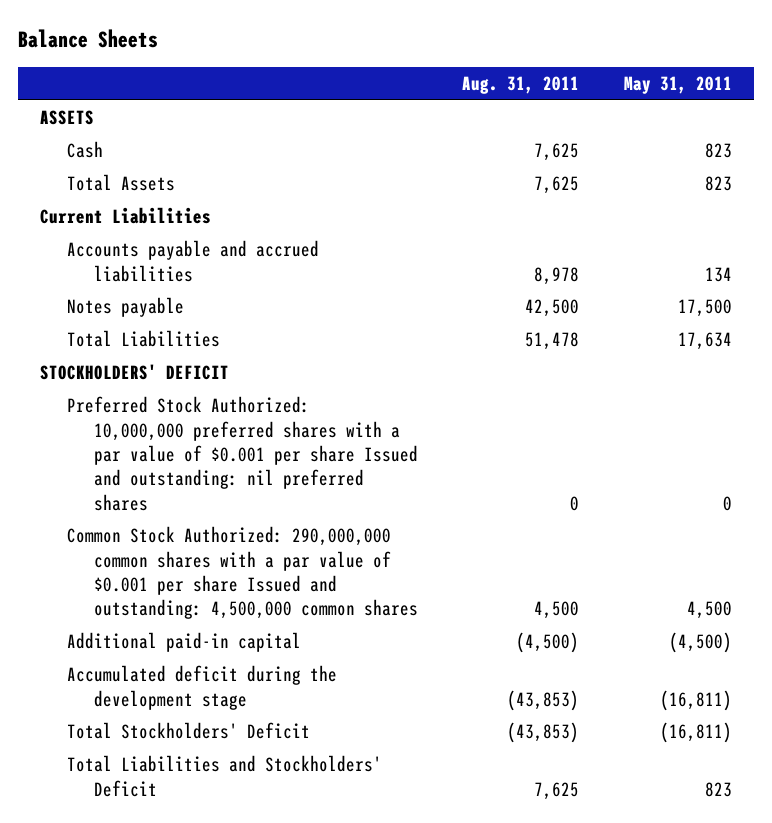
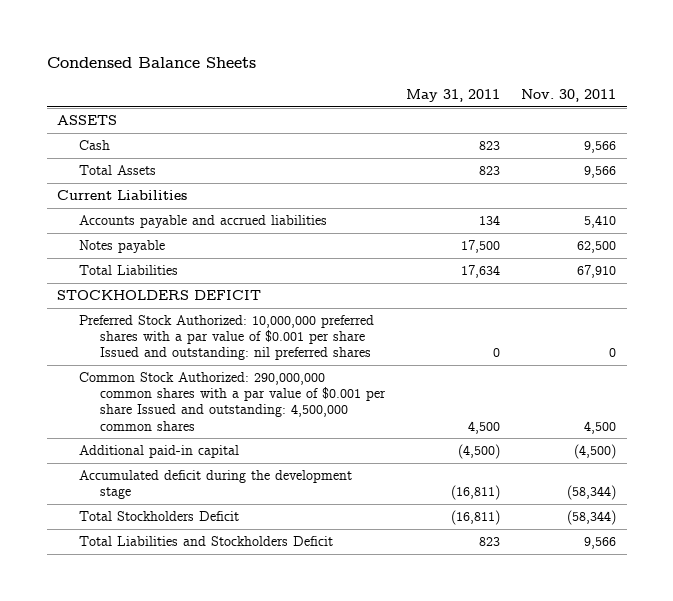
- Balance Sheets
+ Condensed Balance Sheets
- | Aug. 31, 2011 | May 31, 2011
+ | May 31, 2011 | Nov. 30, 2011
- STOCKHOLDERS' DEFICIT
+ STOCKHOLDERS DEFICIT
- Total Stockholders' Deficit | (43,853) | (16,811)
- Total Liabilities and Stockholders' Deficit | 7,625 | 823
+ Total Stockholders Deficit | (16,811) | (58,344)
+ Total Liabilities and Stockholders Deficit | 823 | 9,566

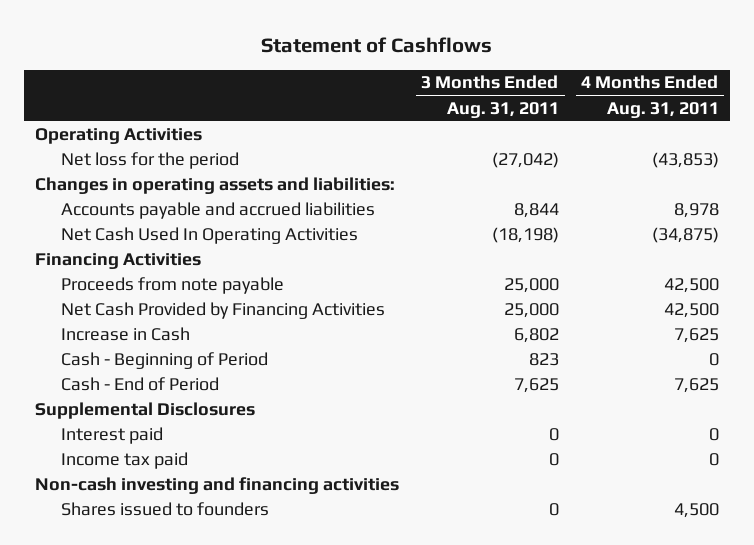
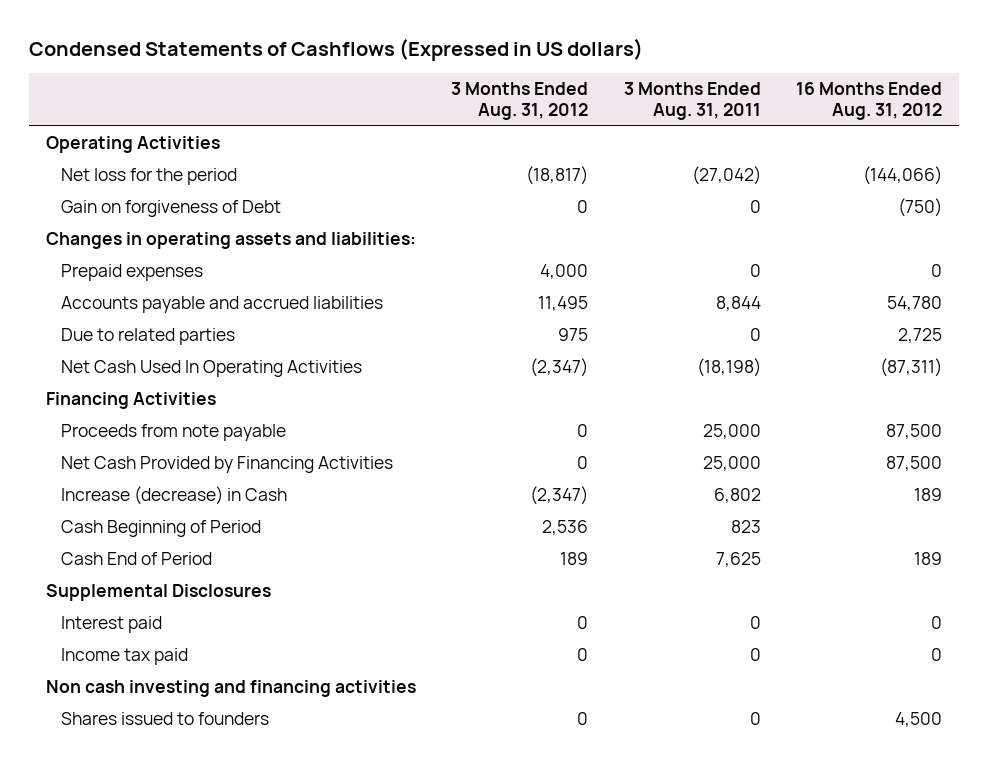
- Statement of Cashflows
+ Condensed Statements of Cashflows (Expressed in US dollars)
- | 3 Months Ended Aug. 31, 2011 | 4 Months Ended Aug. 31, 2011
+ | 3 Months Ended Aug. 31, 2012 | 3 Months Ended Aug. 31, 2011 | 16 Months Ended Aug. 31, 2012
+ Gain on forgiveness of Debt | 0 | 0 | (750)
+ Prepaid expenses | 4,000 | 0 | 0
+ Due to related parties | 975 | 0 | 2,725
- Increase in Cash | 6,802 | 7,625
- Cash - Beginning of Period | 823 | 0
- Cash - End of Period | 7,625 | 7,625
+ Increase (decrease) in Cash | (2,347) | 6,802 | 189
+ Cash Beginning of Period | 2,536 | 823 |
+ Cash End of Period | 189 | 7,625 | 189
- Non-cash investing and financing activities
+ Non cash investing and financing activities

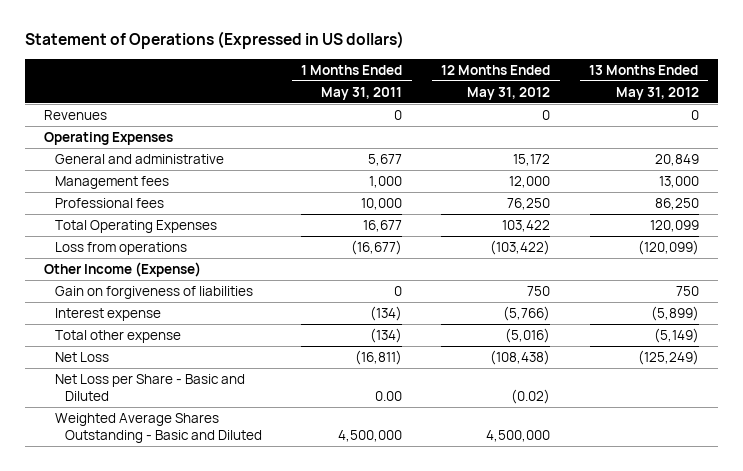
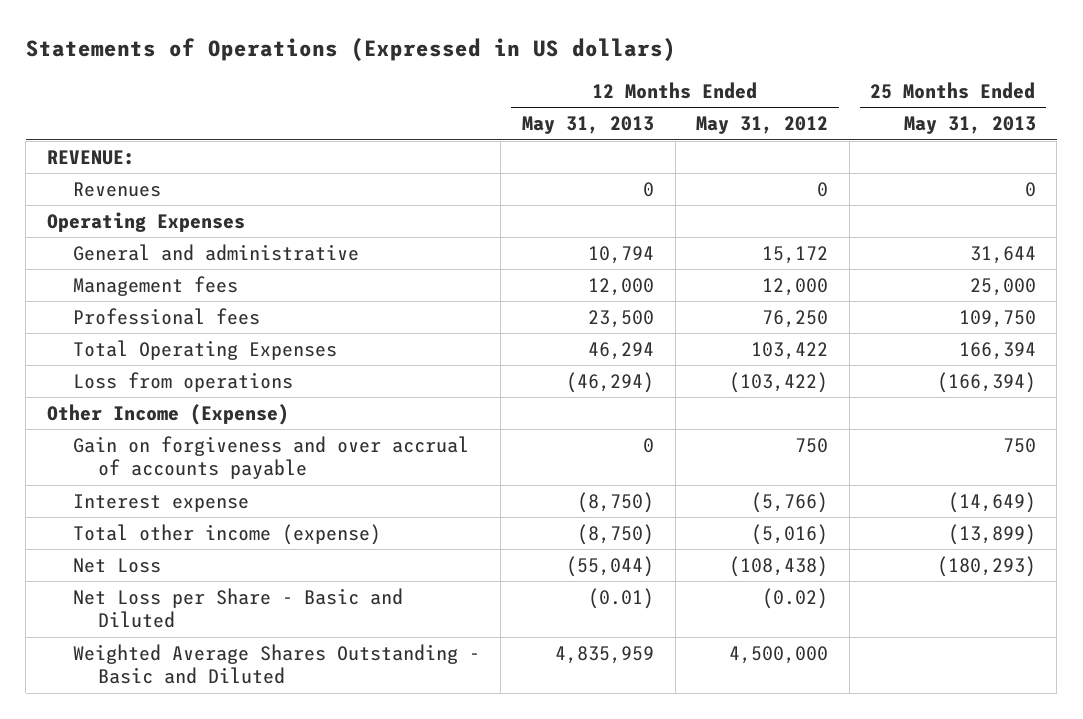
- Statement of Operations (Expressed in US dollars)
+ Statements of Operations (Expressed in US dollars)
- | 1 Months Ended May 31, 2011 | 12 Months Ended May 31, 2012 | 13 Months Ended May 31, 2012
+ | 12 Months Ended May 31, 2013 | 12 Months Ended May 31, 2012 | 25 Months Ended May 31, 2013
+ REVENUE:
- Gain on forgiveness of liabilities | 0 | 750 | 750
+ Gain on forgiveness and over accrual of accounts payable | 0 | 750 | 750
- Total other expense | (134) | (5,016) | (5,149)
+ Total other income (expense) | (8,750) | (5,016) | (13,899)

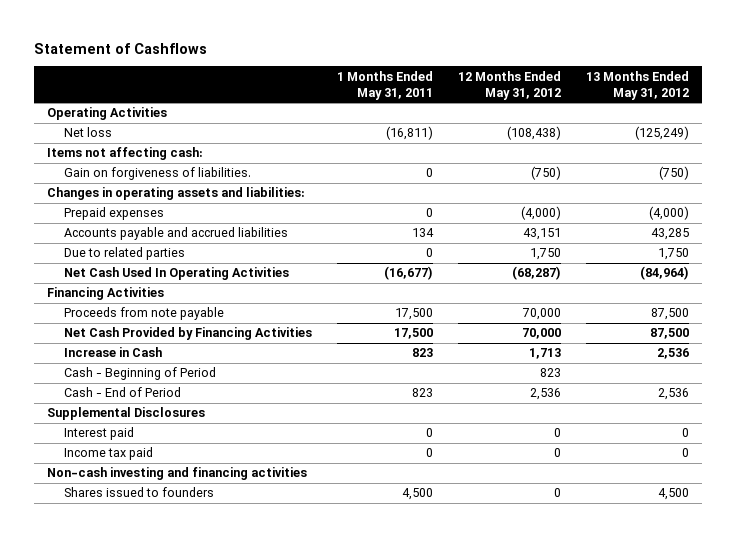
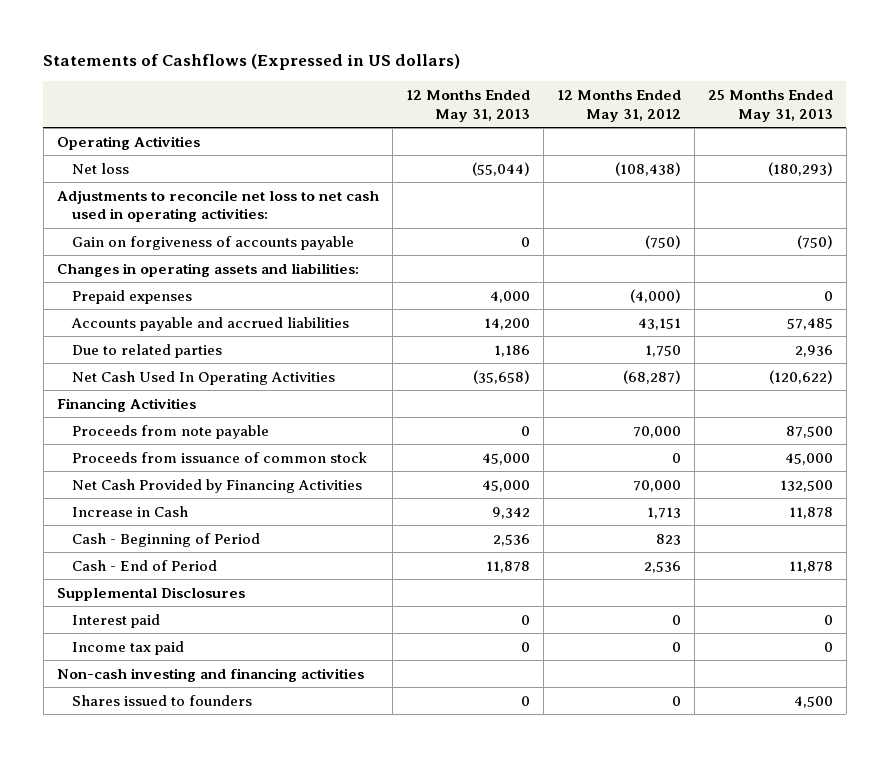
- Statement of Cashflows
+ Statements of Cashflows (Expressed in US dollars)
- | 1 Months Ended May 31, 2011 | 12 Months Ended May 31, 2012 | 13 Months Ended May 31, 2012
+ | 12 Months Ended May 31, 2013 | 12 Months Ended May 31, 2012 | 25 Months Ended May 31, 2013
- Items not affecting cash:
- Gain on forgiveness of liabilities. | 0 | (750) | (750)
+ Adjustments to reconcile net loss to net cash used in operating activities:
+ Gain on forgiveness of accounts payable | 0 | (750) | (750)
+ Proceeds from issuance of common stock | 45,000 | 0 | 45,000

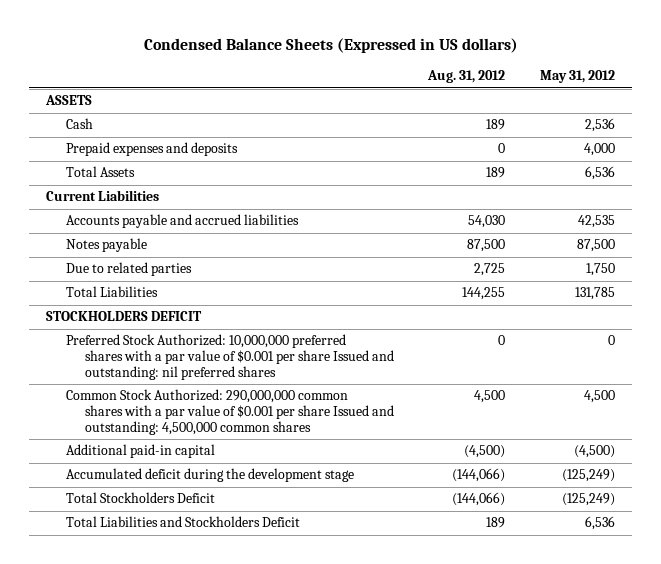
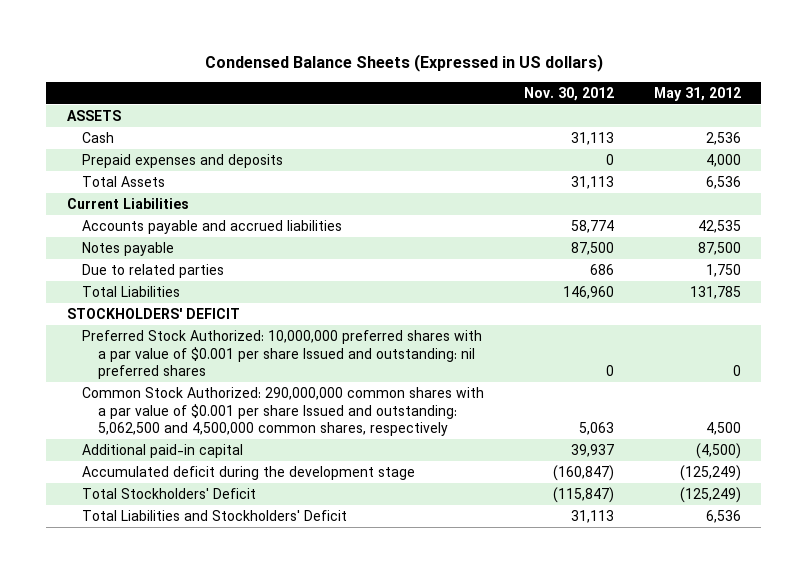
- | Aug. 31, 2012 | May 31, 2012
+ | Nov. 30, 2012 | May 31, 2012
- STOCKHOLDERS DEFICIT
+ STOCKHOLDERS' DEFICIT
- Common Stock Authorized: 290,000,000 common shares with a par value of $0.001 per share Issued and outstanding: 4,500,000 common shares | 4,500 | 4,500
+ Common Stock Authorized: 290,000,000 common shares with a par value of $0.001 per share Issued and outstanding: 5,062,500 and 4,500,000 common shares, respectively | 5,063 | 4,500
- Total Stockholders Deficit | (144,066) | (125,249)
- Total Liabilities and Stockholders Deficit | 189 | 6,536
+ Total Stockholders' Deficit | (115,847) | (125,249)
+ Total Liabilities and Stockholders' Deficit | 31,113 | 6,536

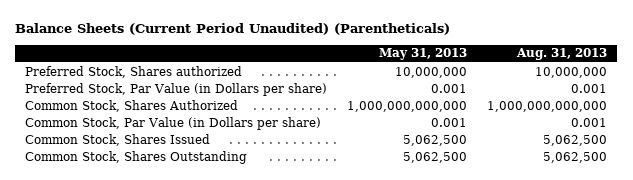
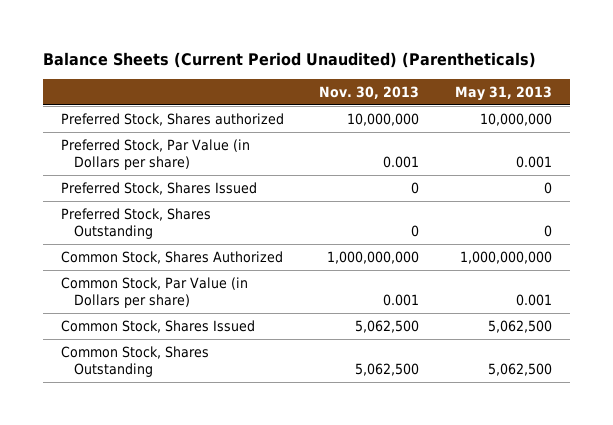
- | May 31, 2013 | Aug. 31, 2013
+ | Nov. 30, 2013 | May 31, 2013
- Common Stock, Shares Authorized | 1,000,000,000,000 | 1,000,000,000,000
+ Preferred Stock, Shares Issued | 0 | 0
+ Preferred Stock, Shares Outstanding | 0 | 0
+ Common Stock, Shares Authorized | 1,000,000,000 | 1,000,000,000

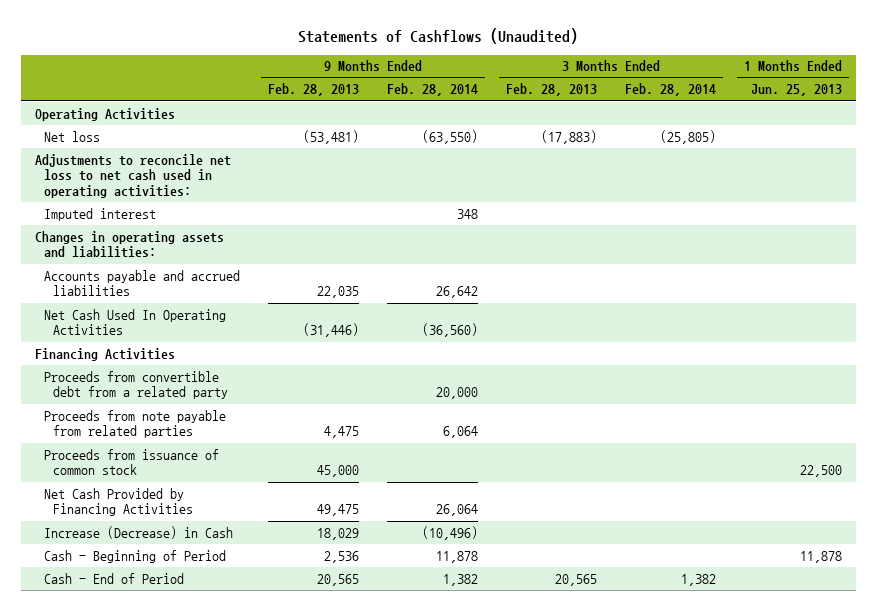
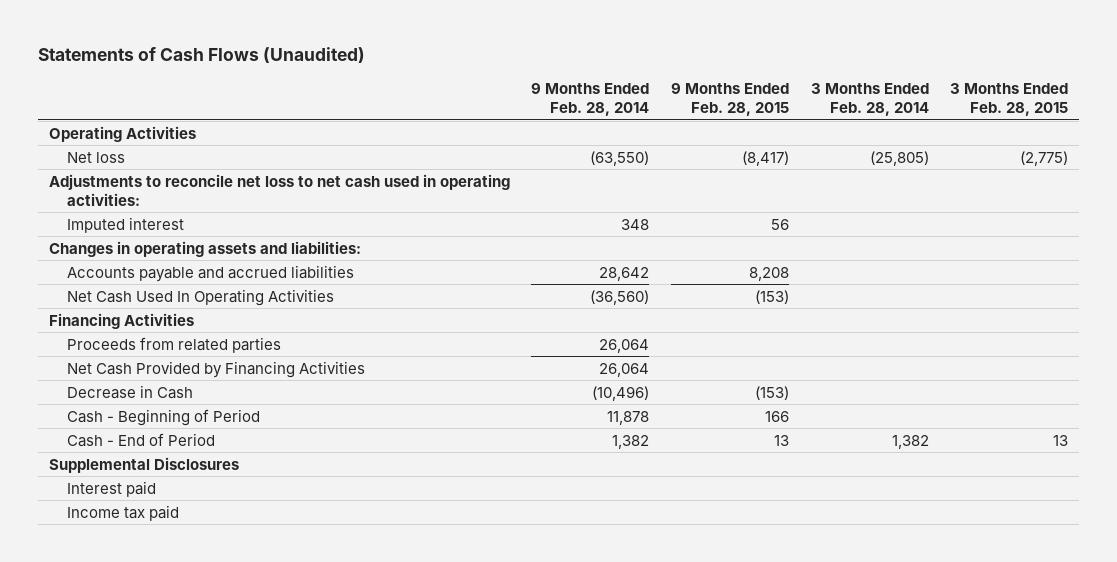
- Statements of Cashflows (Unaudited)
+ Statements of Cash Flows (Unaudited)
- | 9 Months Ended Feb. 28, 2013 | 9 Months Ended Feb. 28, 2014 | 3 Months Ended Feb. 28, 2013 | 3 Months Ended Feb. 28, 2014 | 1 Months Ended Jun. 25, 2013
+ | 9 Months Ended Feb. 28, 2014 | 9 Months Ended Feb. 28, 2015 | 3 Months Ended Feb. 28, 2014 | 3 Months Ended Feb. 28, 2015
- Accounts payable and accrued liabilities | 22,035 | 26,642 | | |
+ Accounts payable and accrued liabilities | 28,642 | 8,208 | |
- Proceeds from convertible debt from a related party | | 20,000 | | |
- Proceeds from note payable from related parties | 4,475 | 6,064 | | |
- Proceeds from issuance of common stock | 45,000 | | | | 22,500
+ Proceeds from related parties | 26,064 | | |
- Increase (Decrease) in Cash | 18,029 | (10,496) | | |
+ Decrease in Cash | (10,496) | (153) | |
+ Supplemental Disclosures
+ Interest paid
+ Income tax paid

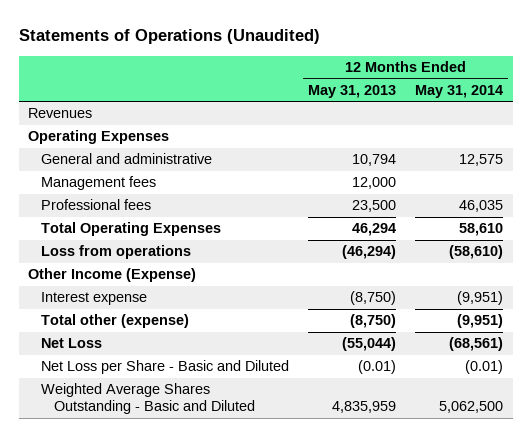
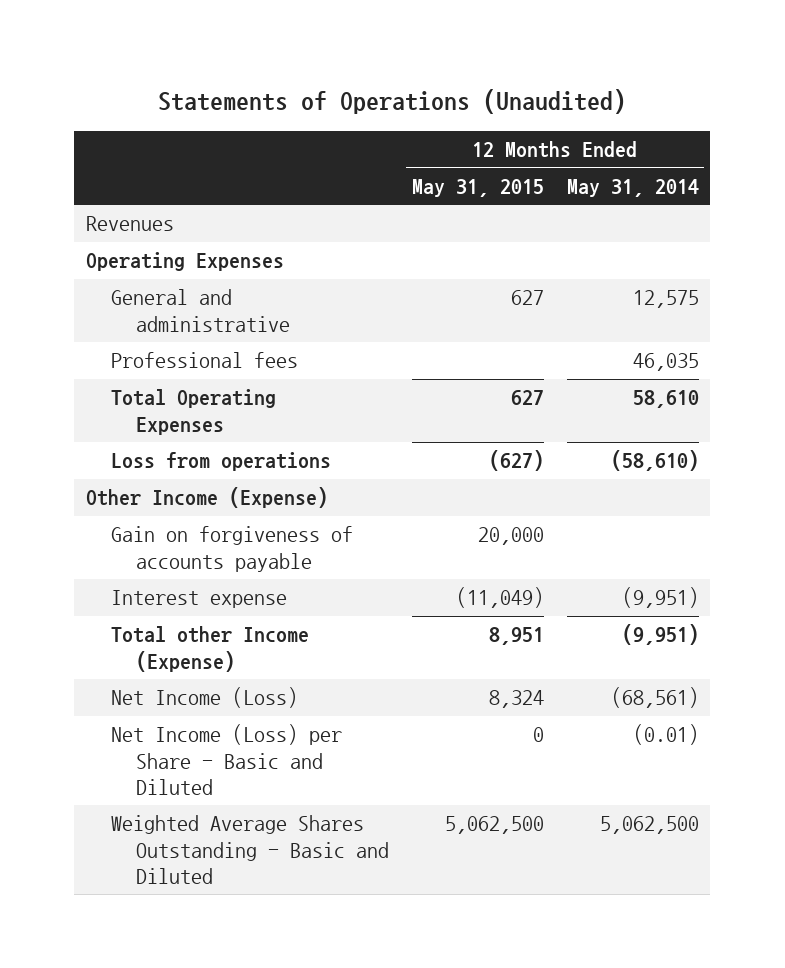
- | 12 Months Ended May 31, 2013 | 12 Months Ended May 31, 2014
+ | 12 Months Ended May 31, 2015 | 12 Months Ended May 31, 2014
- Management fees | 12,000 |
+ Gain on forgiveness of accounts payable | 20,000 |
- Total other (expense) | (8,750) | (9,951)
- Net Loss | (55,044) | (68,561)
- Net Loss per Share - Basic and Diluted | (0.01) | (0.01)
+ Total other Income (Expense) | 8,951 | (9,951)
+ Net Income (Loss) | 8,324 | (68,561)
+ Net Income (Loss) per Share - Basic and Diluted | 0 | (0.01)

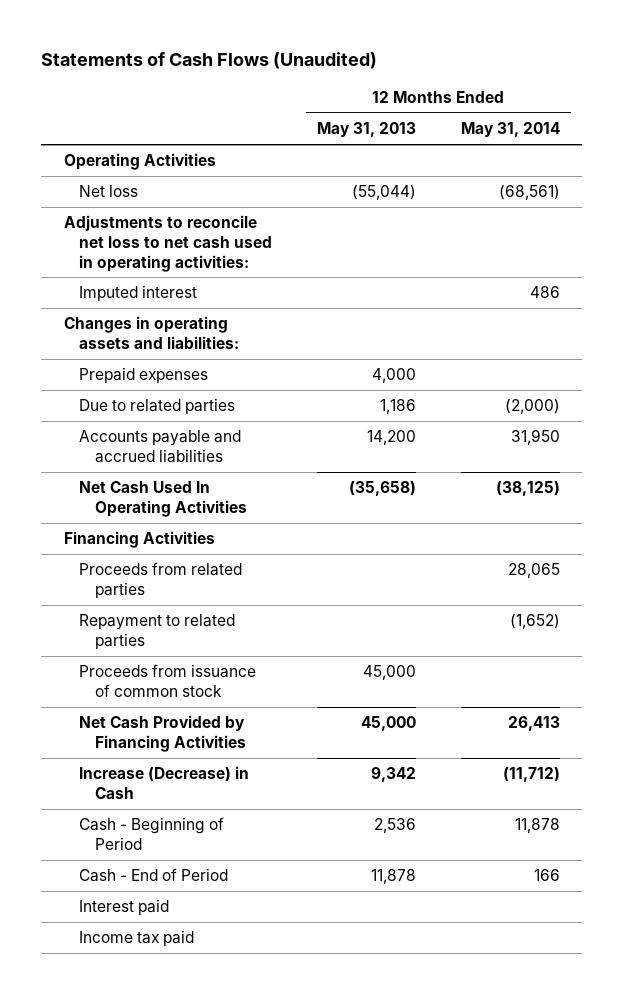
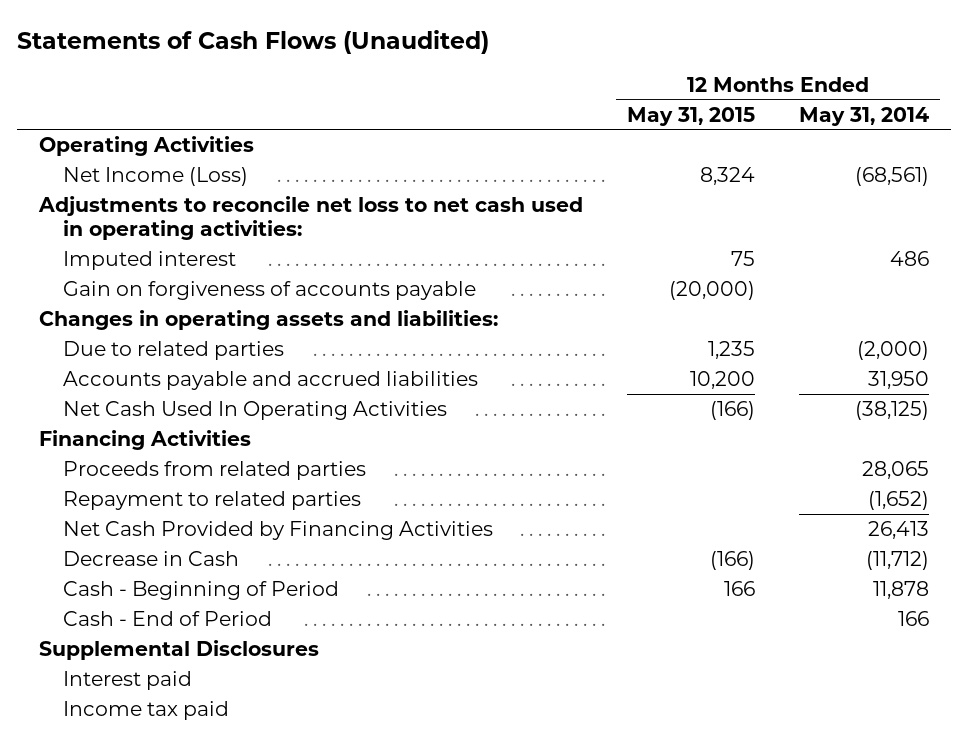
- | 12 Months Ended May 31, 2013 | 12 Months Ended May 31, 2014
+ | 12 Months Ended May 31, 2015 | 12 Months Ended May 31, 2014
- Net loss | (55,044) | (68,561)
+ Net Income (Loss) | 8,324 | (68,561)
+ Gain on forgiveness of accounts payable | (20,000) |
- Prepaid expenses | 4,000 |
- Proceeds from issuance of common stock | 45,000 |
- Increase (Decrease) in Cash | 9,342 | (11,712)
+ Decrease in Cash | (166) | (11,712)
+ Supplemental Disclosures

